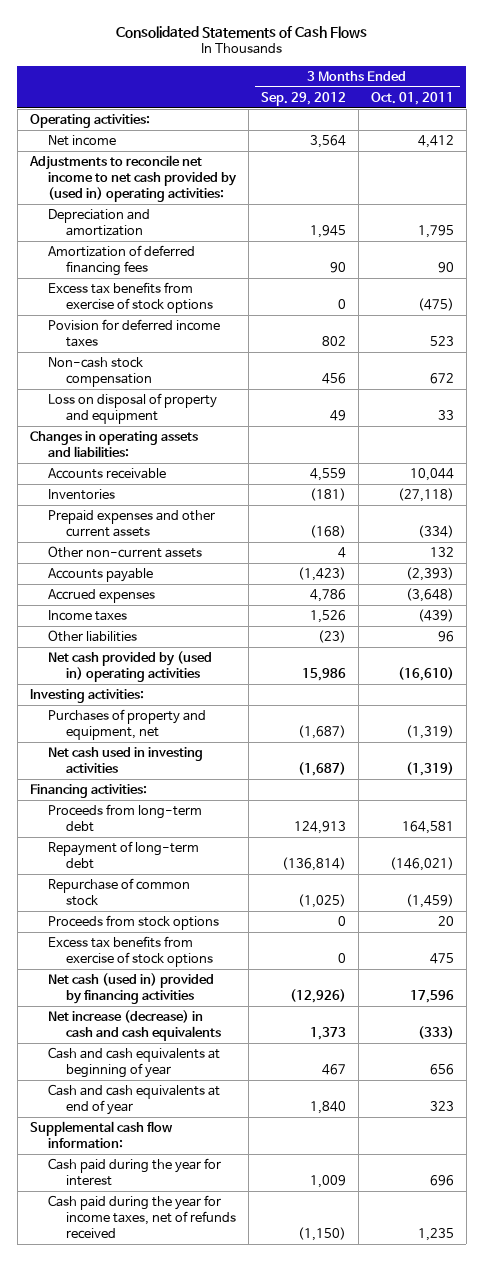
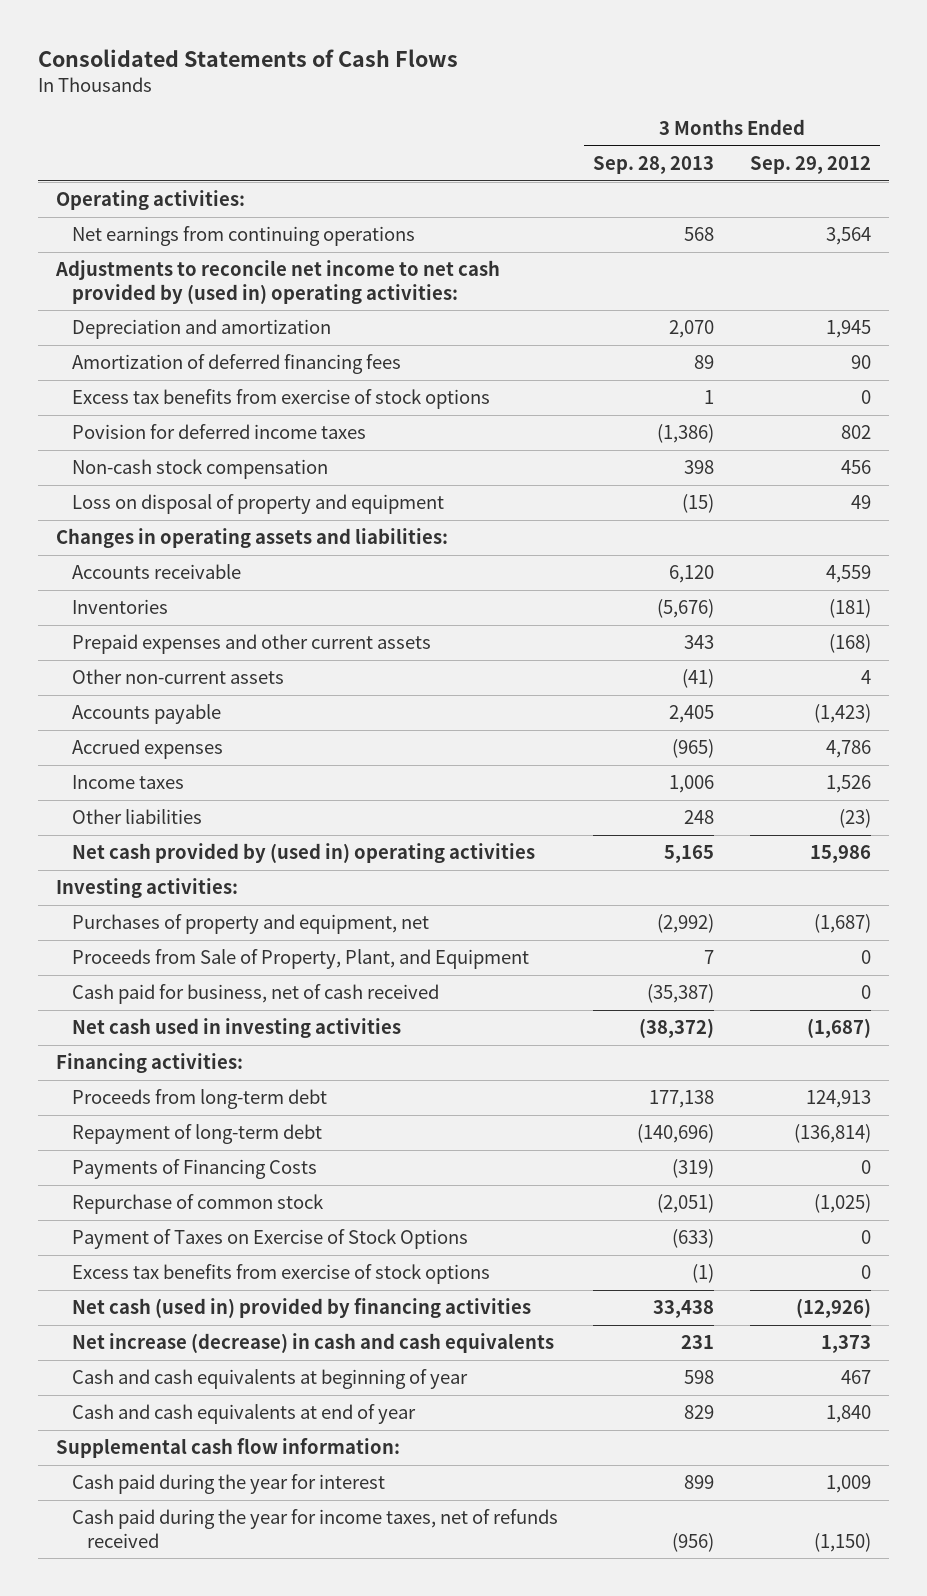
- | 3 Months Ended Sep. 29, 2012 | 3 Months Ended Oct. 01, 2011
+ | 3 Months Ended Sep. 28, 2013 | 3 Months Ended Sep. 29, 2012
- Net income | 3,564 | 4,412
+ Net earnings from continuing operations | 568 | 3,564
+ Proceeds from Sale of Property, Plant, and Equipment | 7 | 0
+ Cash paid for business, net of cash received | (35,387) | 0
+ Payments of Financing Costs | (319) | 0
- Proceeds from stock options | 0 | 20
+ Payment of Taxes on Exercise of Stock Options | (633) | 0

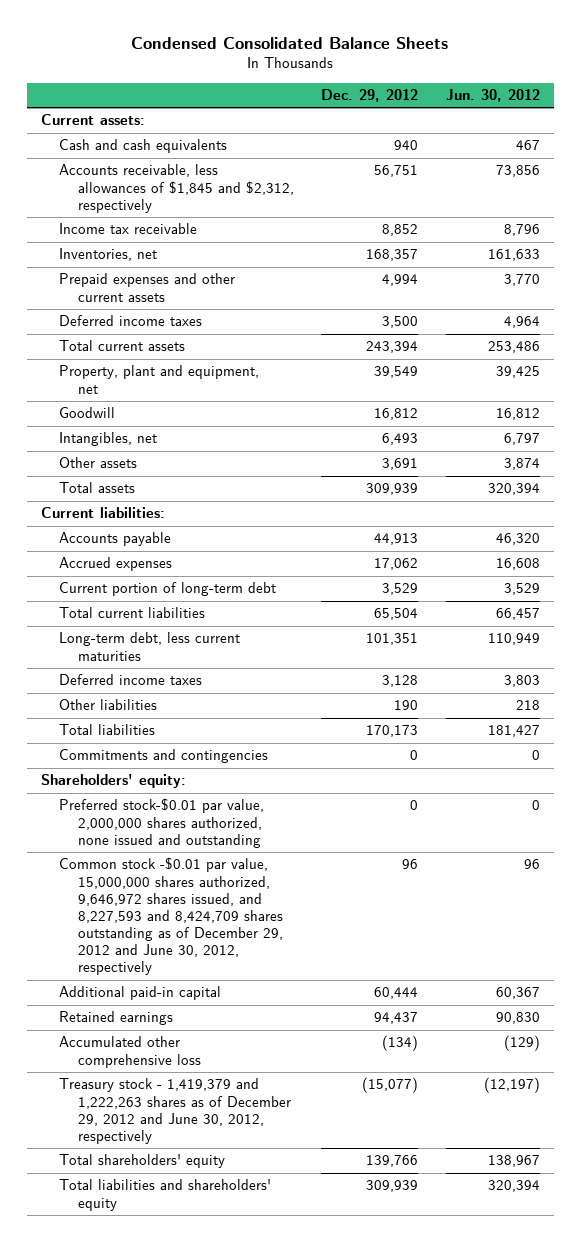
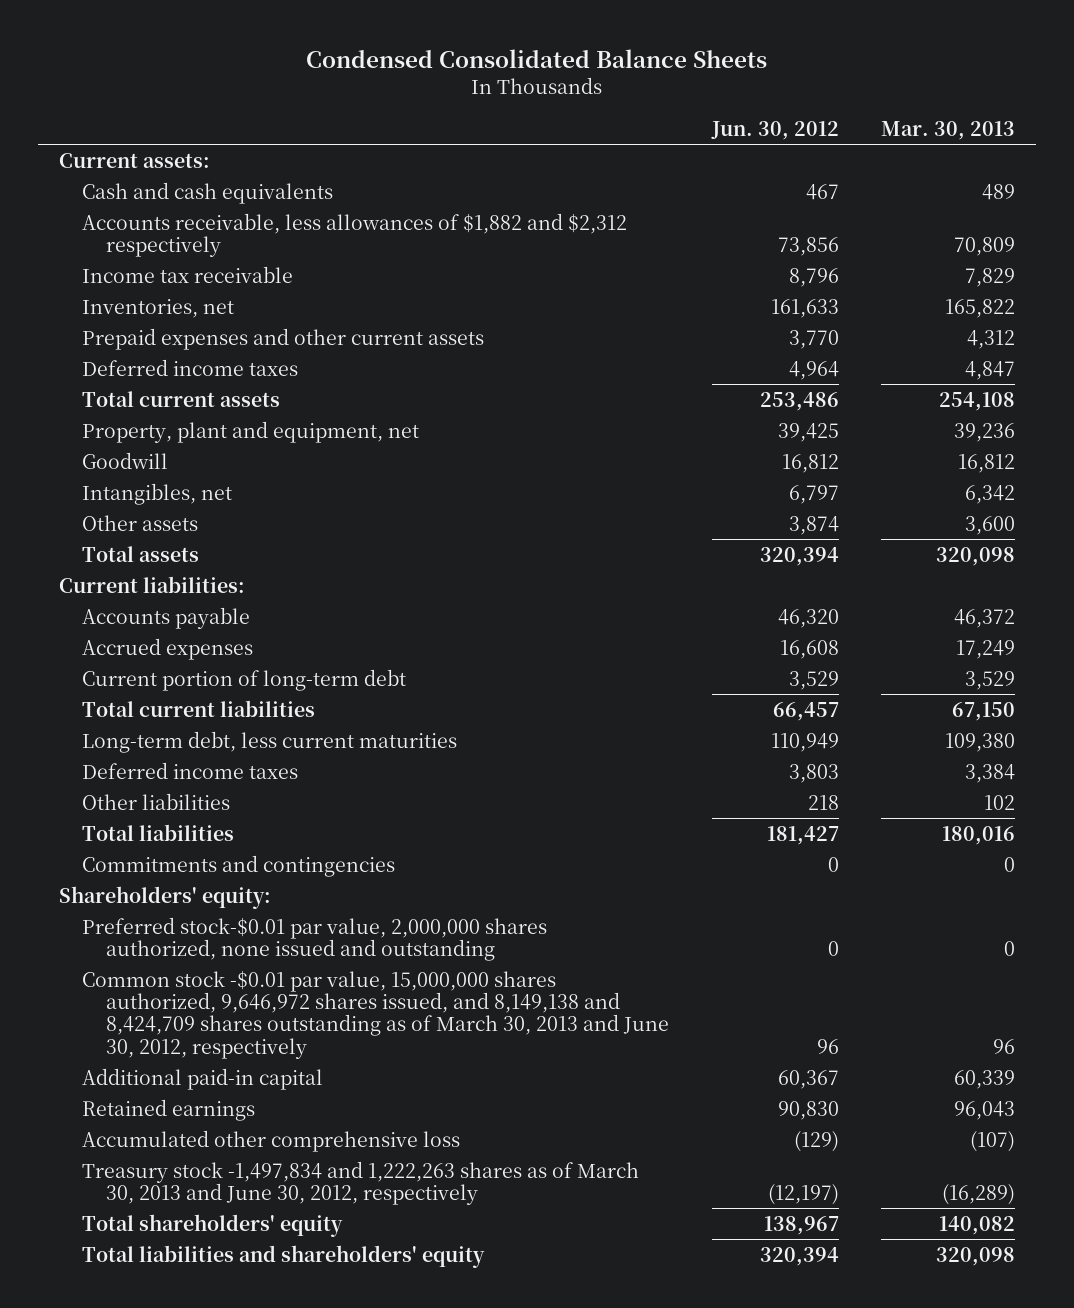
- | Dec. 29, 2012 | Jun. 30, 2012
+ | Jun. 30, 2012 | Mar. 30, 2013
- Accounts receivable, less allowances of $1,845 and $2,312, respectively | 56,751 | 73,856
+ Accounts receivable, less allowances of $1,882 and $2,312 respectively | 73,856 | 70,809
- Common stock -$0.01 par value, 15,000,000 shares authorized, 9,646,972 shares issued, and 8,227,593 and 8,424,709 shares outstanding as of December 29, 2012 and June 30, 2012, respectively | 96 | 96
+ Common stock -$0.01 par value, 15,000,000 shares authorized, 9,646,972 shares issued, and 8,149,138 and 8,424,709 shares outstanding as of March 30, 2013 and June 30, 2012, respectively | 96 | 96
- Treasury stock - 1,419,379 and 1,222,263 shares as of December 29, 2012 and June 30, 2012, respectively | (15,077) | (12,197)
+ Treasury stock -1,497,834 and 1,222,263 shares as of March 30, 2013 and June 30, 2012, respectively | (12,197) | (16,289)

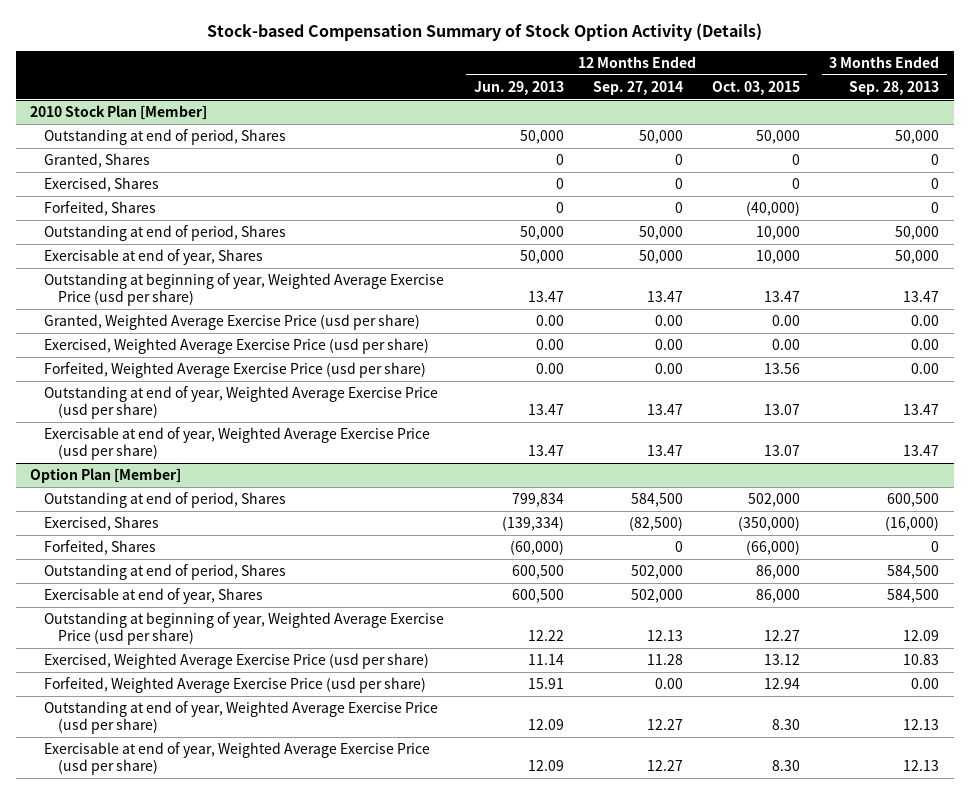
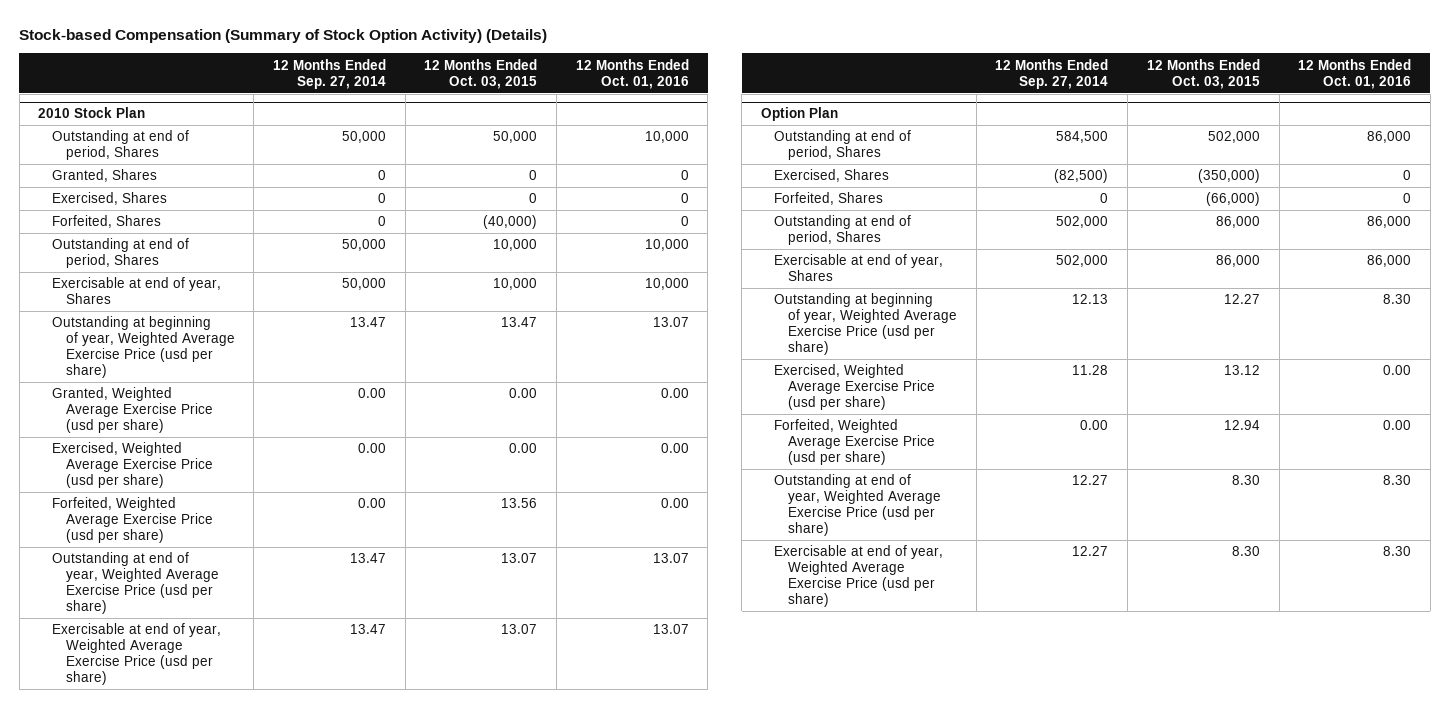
- Stock-based Compensation Summary of Stock Option Activity (Details)
+ Stock-based Compensation (Summary of Stock Option Activity) (Details)
- | 12 Months Ended Jun. 29, 2013 | 12 Months Ended Sep. 27, 2014 | 12 Months Ended Oct. 03, 2015 | 3 Months Ended Sep. 28, 2013
+ | 12 Months Ended Sep. 27, 2014 | 12 Months Ended Oct. 03, 2015 | 12 Months Ended Oct. 01, 2016
- 2010 Stock Plan [Member]
+ 2010 Stock Plan
- Option Plan [Member]
+ Option Plan

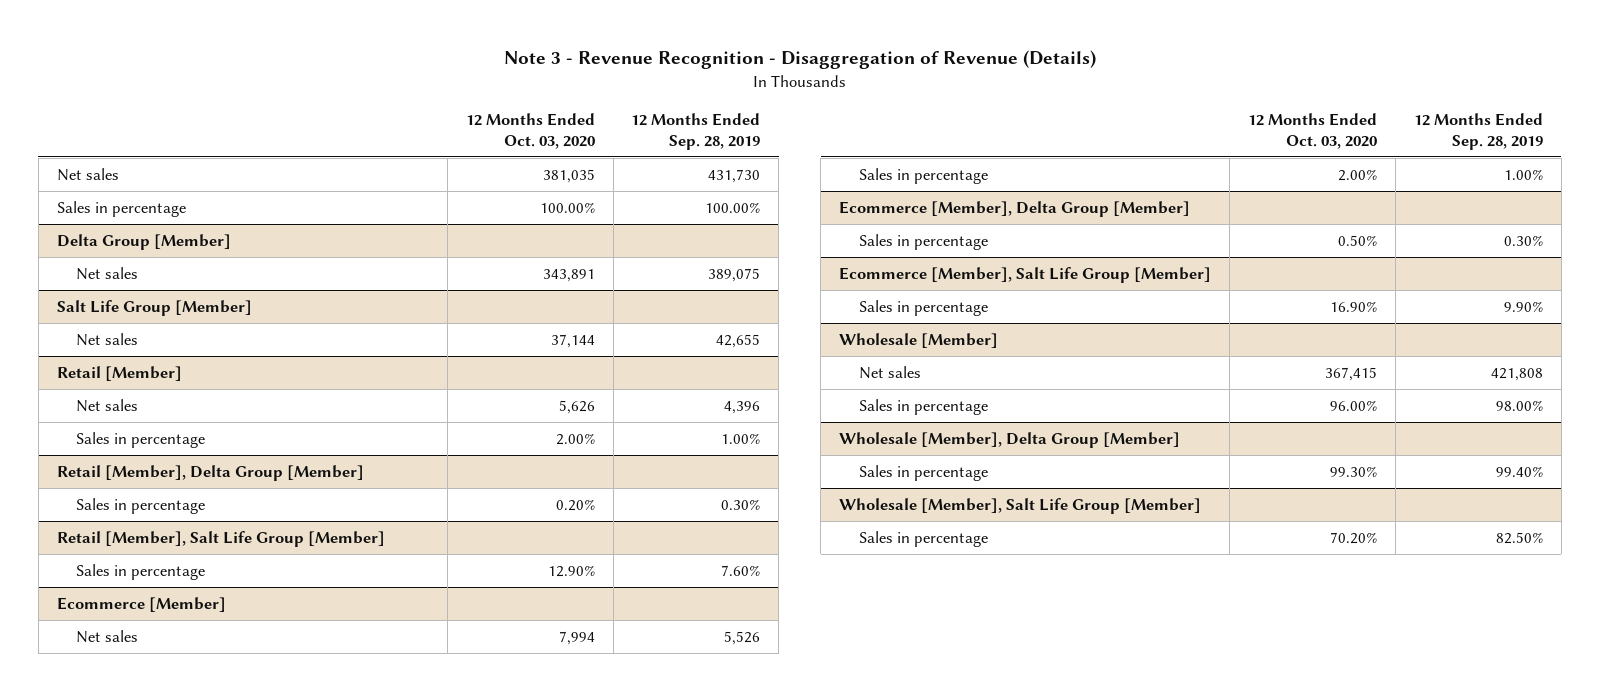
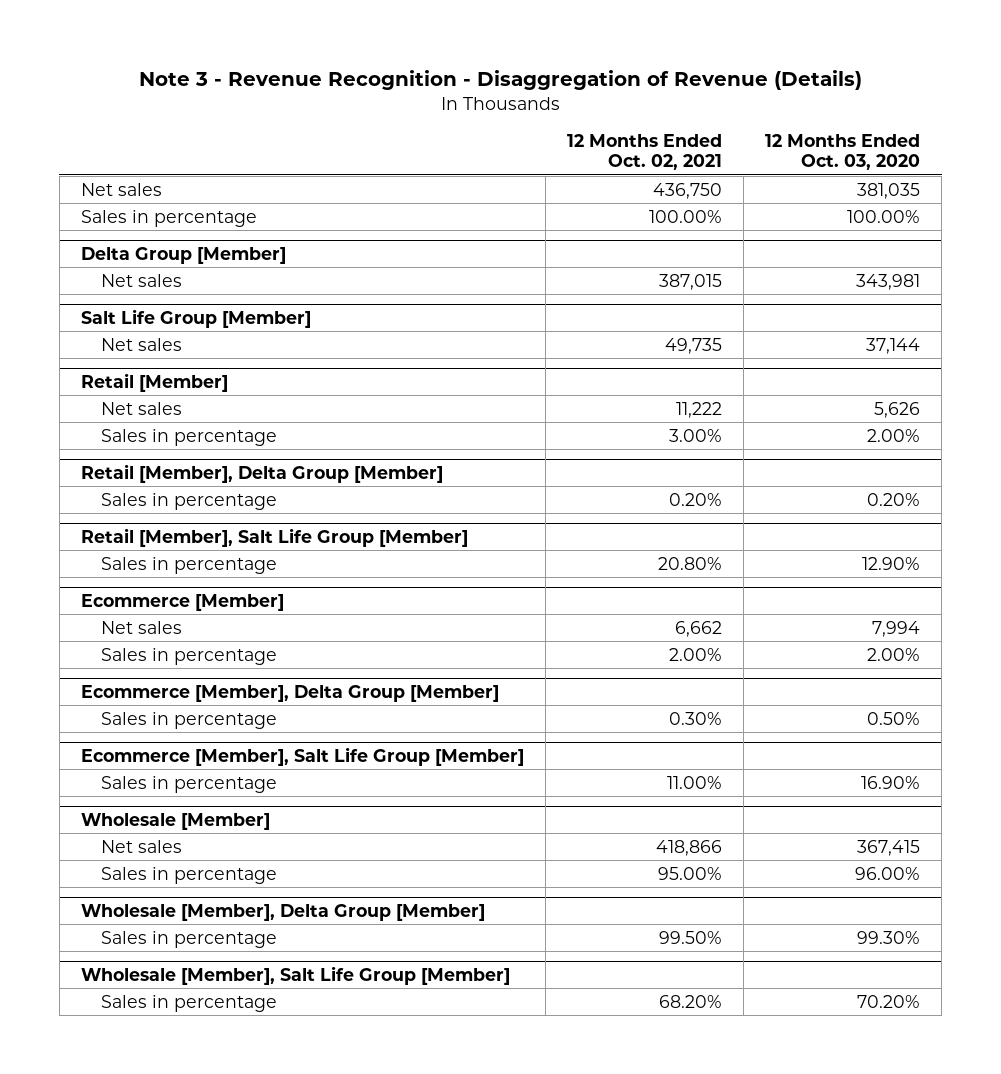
- | 12 Months Ended Oct. 03, 2020 | 12 Months Ended Sep. 28, 2019
+ | 12 Months Ended Oct. 02, 2021 | 12 Months Ended Oct. 03, 2020
@ Delta Group [Member]
- Net sales | 343,891 | 389,075
+ Net sales | 387,015 | 343,981

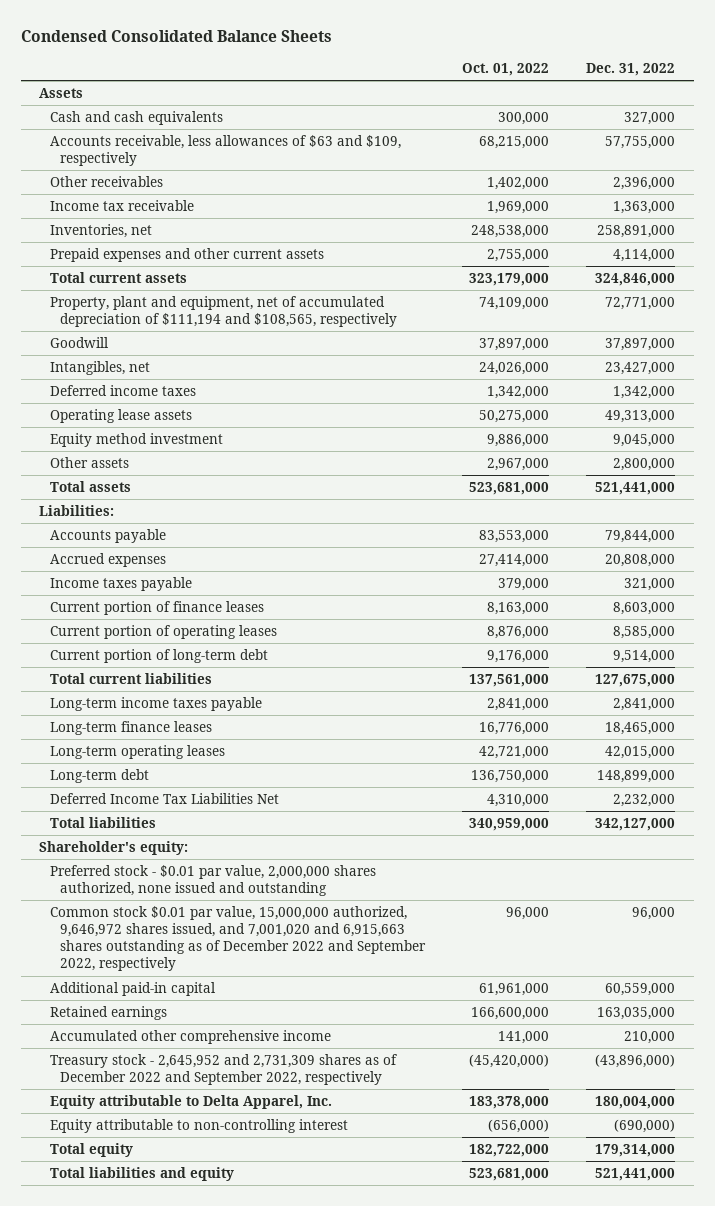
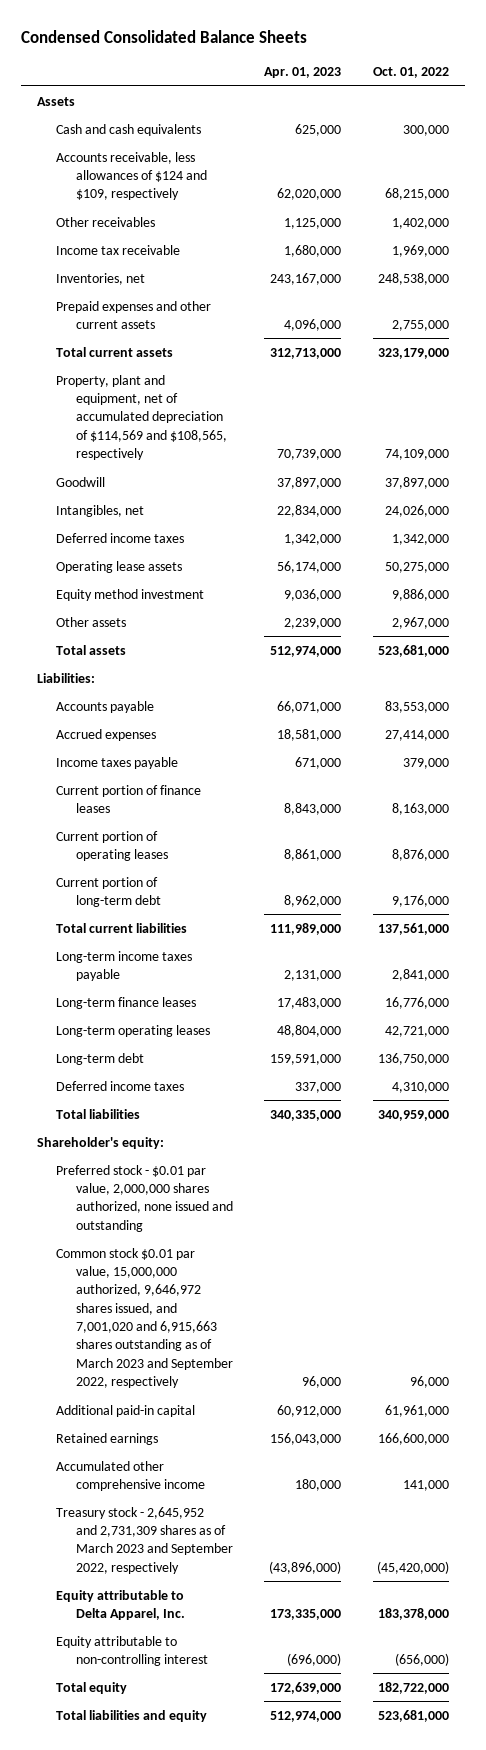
- | Oct. 01, 2022 | Dec. 31, 2022
+ | Apr. 01, 2023 | Oct. 01, 2022
- Accounts receivable, less allowances of $63 and $109, respectively | 68,215,000 | 57,755,000
+ Accounts receivable, less allowances of $124 and $109, respectively | 62,020,000 | 68,215,000
- Property, plant and equipment, net of accumulated depreciation of $111,194 and $108,565, respectively | 74,109,000 | 72,771,000
+ Property, plant and equipment, net of accumulated depreciation of $114,569 and $108,565, respectively | 70,739,000 | 74,109,000
- Deferred Income Tax Liabilities Net | 4,310,000 | 2,232,000
+ Deferred income taxes | 337,000 | 4,310,000
- Common stock $0.01 par value, 15,000,000 authorized, 9,646,972 shares issued, and 7,001,020 and 6,915,663 shares outstanding as of December 2022 and September 2022, respectively | 96,000 | 96,000
+ Common stock $0.01 par value, 15,000,000 authorized, 9,646,972 shares issued, and 7,001,020 and 6,915,663 shares outstanding as of March 2023 and September 2022, respectively | 96,000 | 96,000
- Treasury stock - 2,645,952 and 2,731,309 shares as of December 2022 and September 2022, respectively | (45,420,000) | (43,896,000)
+ Treasury stock - 2,645,952 and 2,731,309 shares as of March 2023 and September 2022, respectively | (43,896,000) | (45,420,000)

